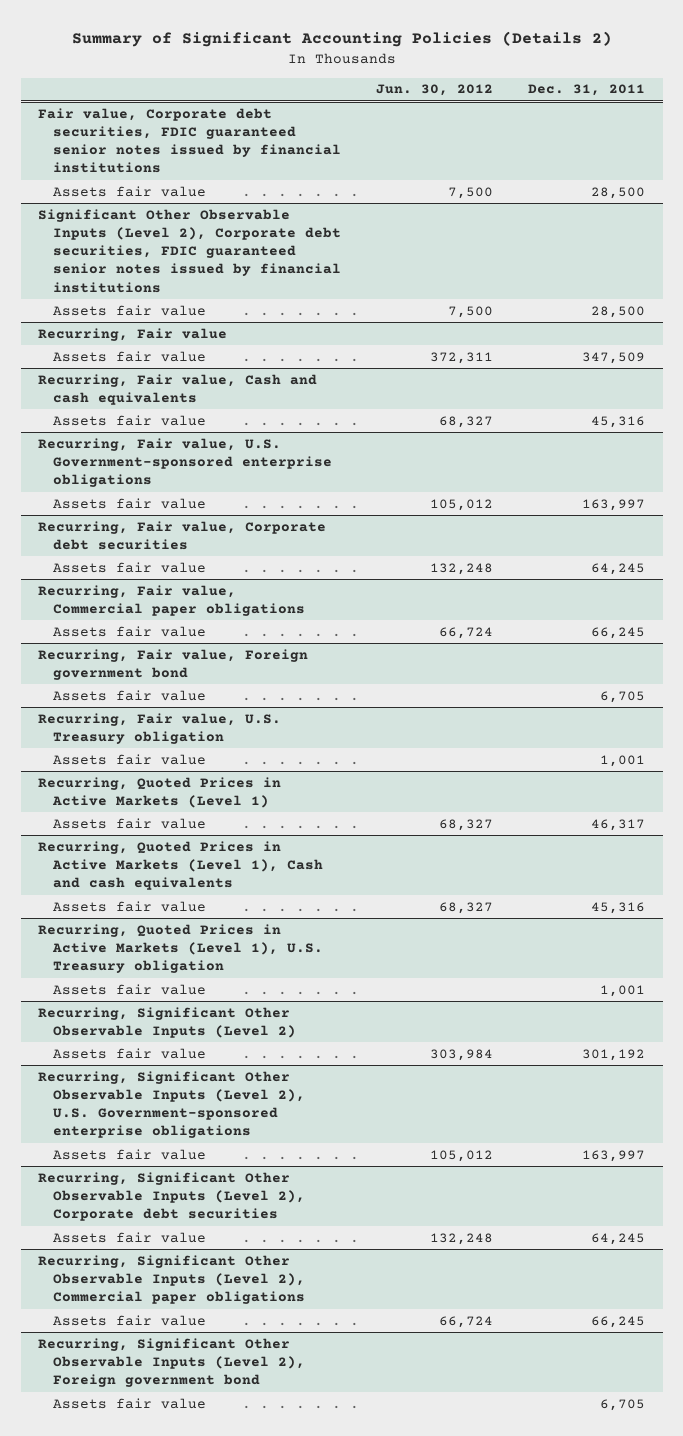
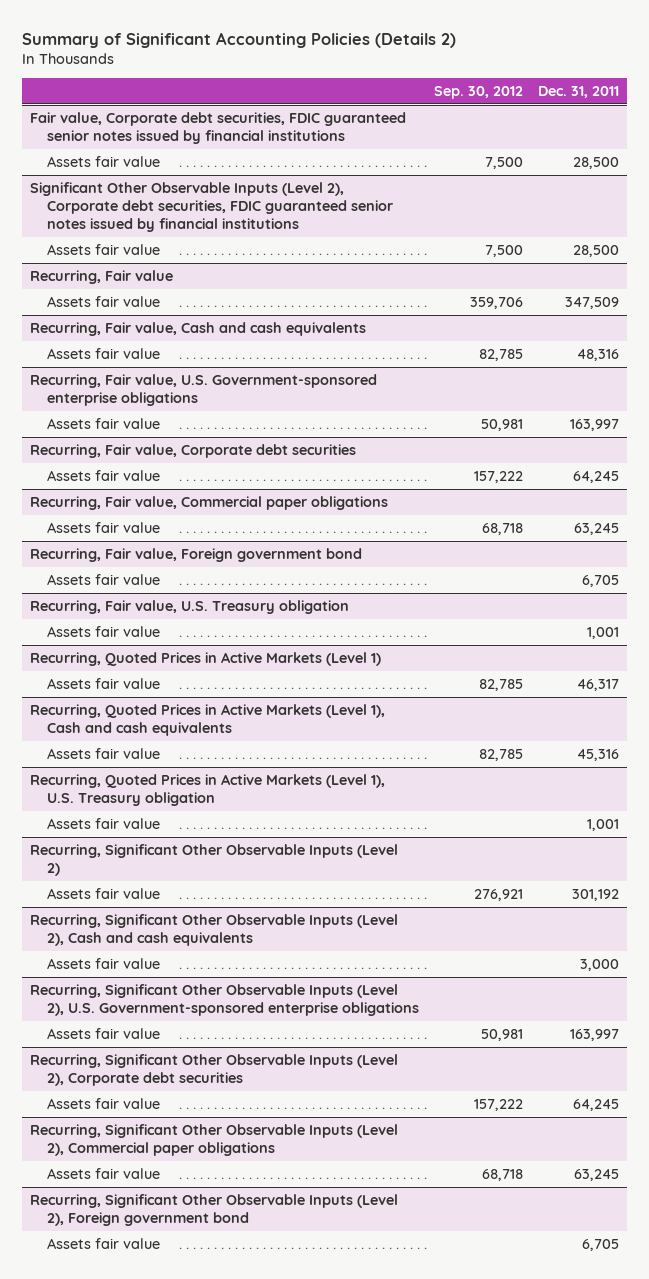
- | Jun. 30, 2012 | Dec. 31, 2011
+ | Sep. 30, 2012 | Dec. 31, 2011
@ Recurring, Fair value, Cash and cash equivalents
- Assets fair value | 68,327 | 45,316
+ Assets fair value | 82,785 | 48,316
@ Recurring, Fair value, Commercial paper obligations
- Assets fair value | 66,724 | 66,245
+ Assets fair value | 68,718 | 63,245
+ Recurring, Significant Other Observable Inputs (Level 2), Cash and cash equivalents
+ Assets fair value | | 3,000
@ Recurring, Significant Other Observable Inputs (Level 2), Commercial paper obligations
- Assets fair value | 66,724 | 66,245
+ Assets fair value | 68,718 | 63,245

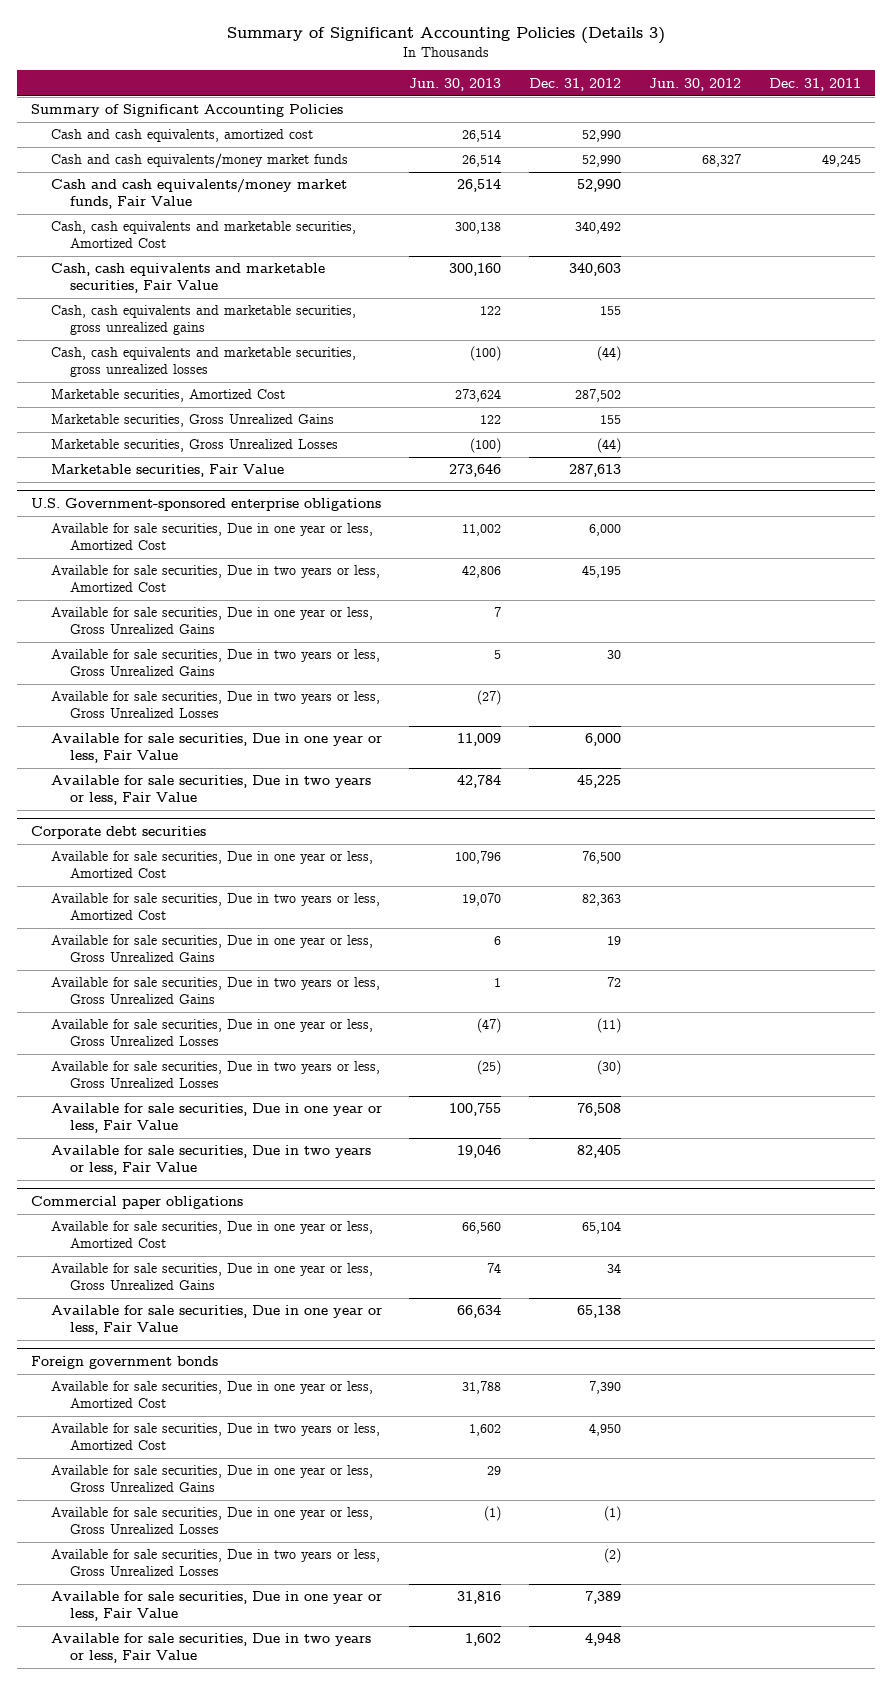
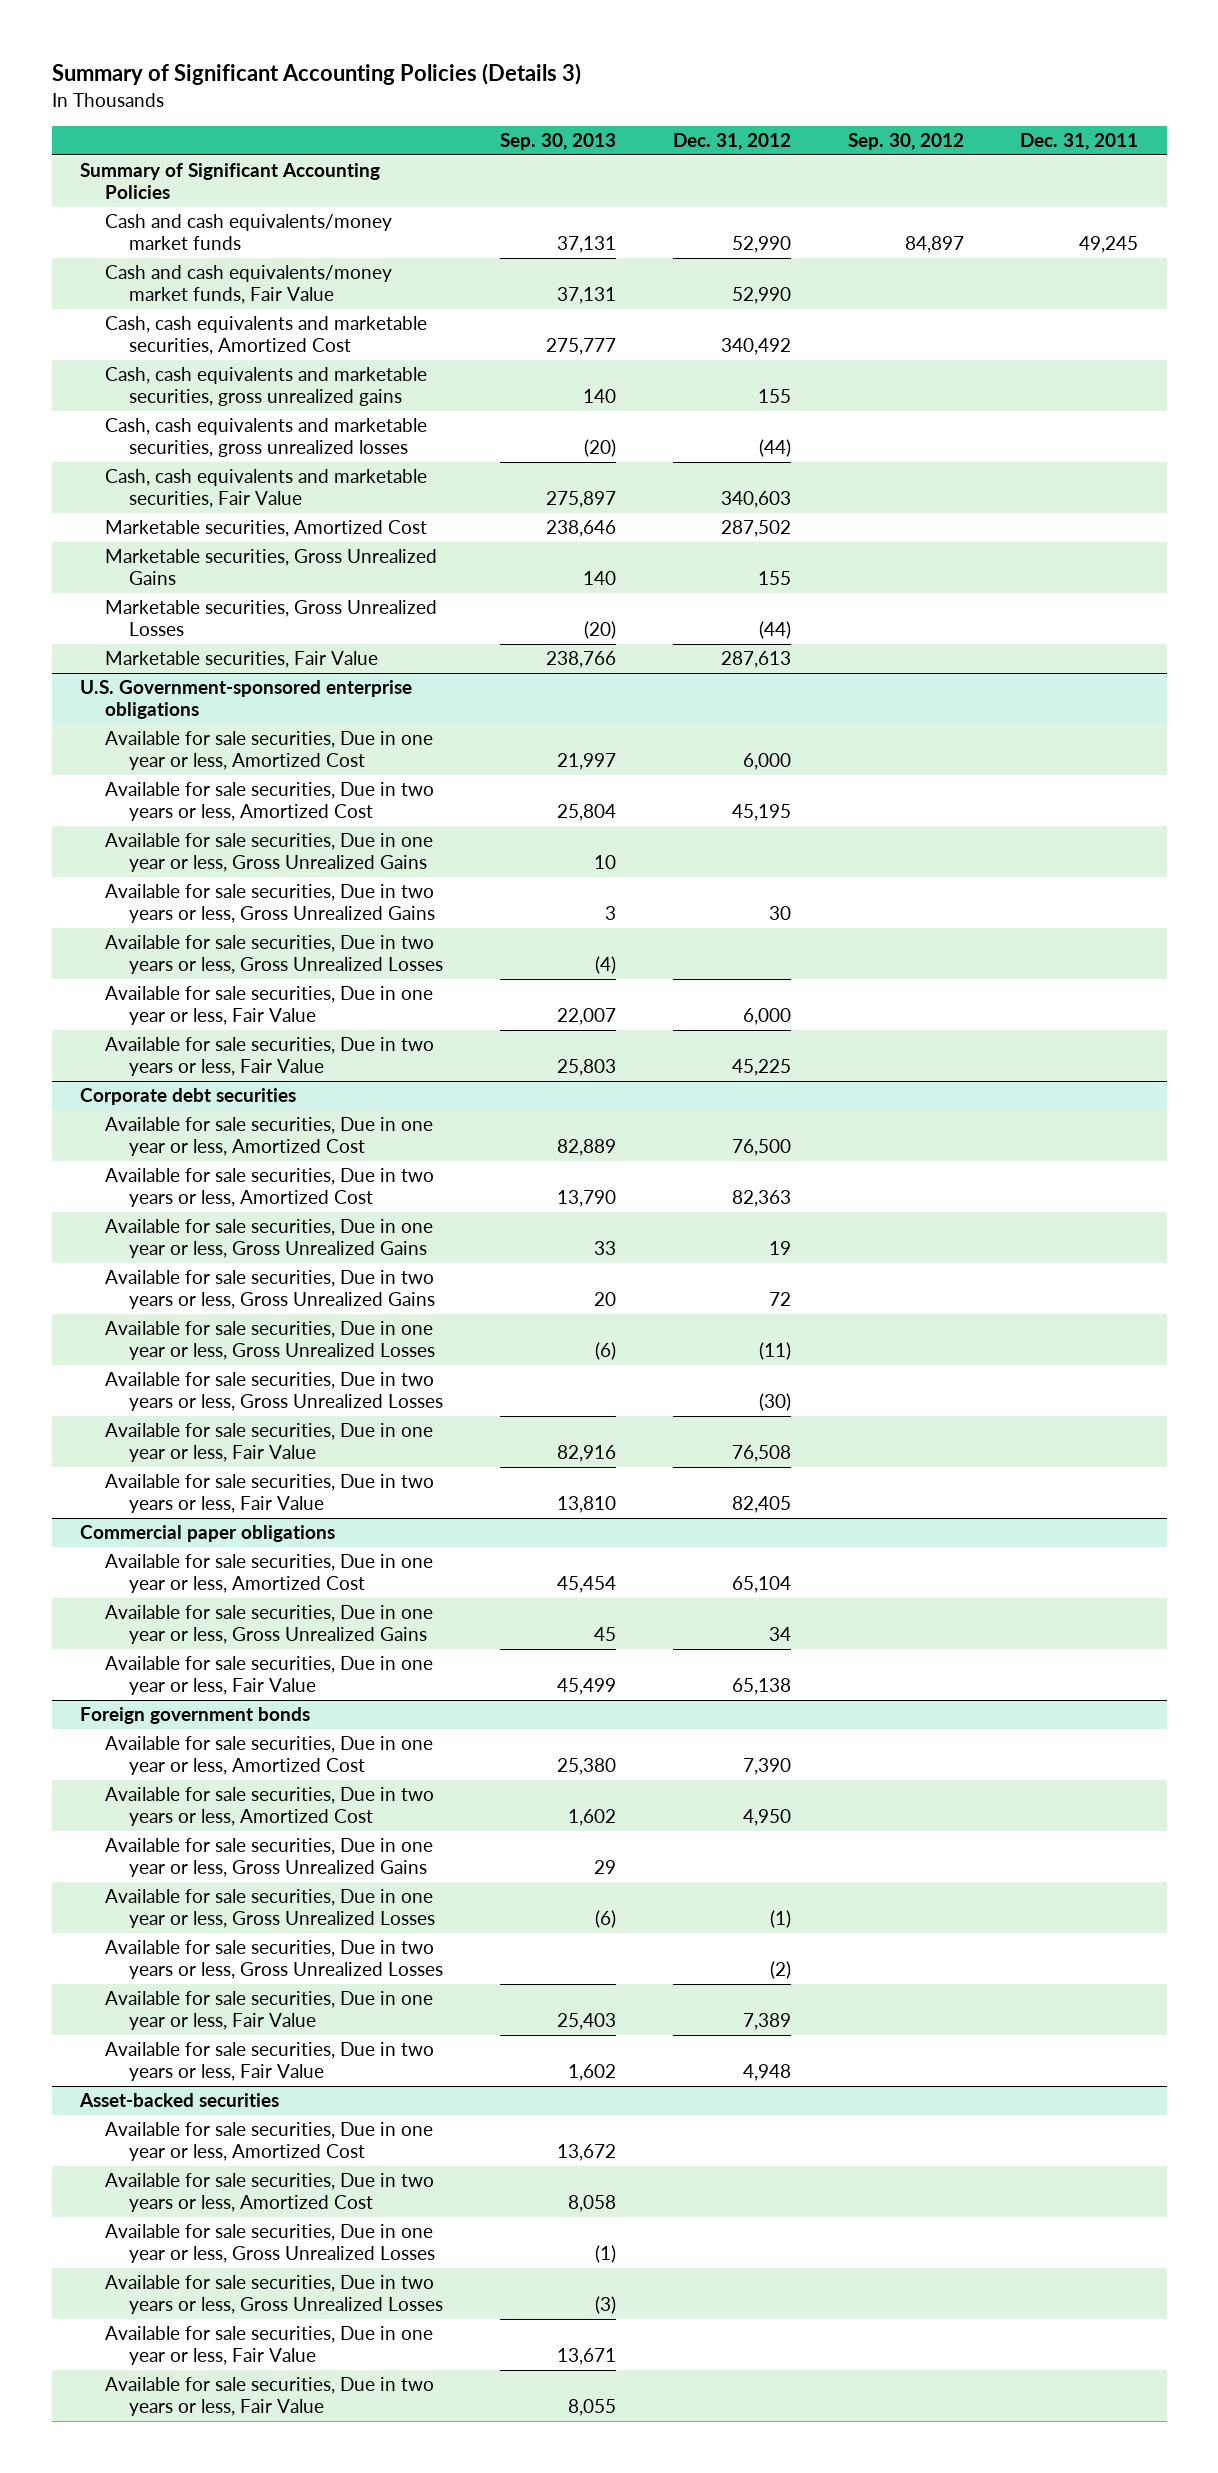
- | Jun. 30, 2013 | Dec. 31, 2012 | Jun. 30, 2012 | Dec. 31, 2011
+ | Sep. 30, 2013 | Dec. 31, 2012 | Sep. 30, 2012 | Dec. 31, 2011
- Cash and cash equivalents, amortized cost | 26,514 | 52,990 | |
moved down: Cash, cash equivalents and marketable securities, Fair Value | 275,897 | 340,603 | |
+ Asset-backed securities
+ Available for sale securities, Due in one year or less, Amortized Cost | 13,672 | | |
+ Available for sale securities, Due in two years or less, Amortized Cost | 8,058 | | |
+ Available for sale securities, Due in one year or less, Gross Unrealized Losses | (1) | | |
+ Available for sale securities, Due in two years or less, Gross Unrealized Losses | (3) | | |
+ Available for sale securities, Due in one year or less, Fair Value | 13,671 | | |
+ Available for sale securities, Due in two years or less, Fair Value | 8,055 | | |

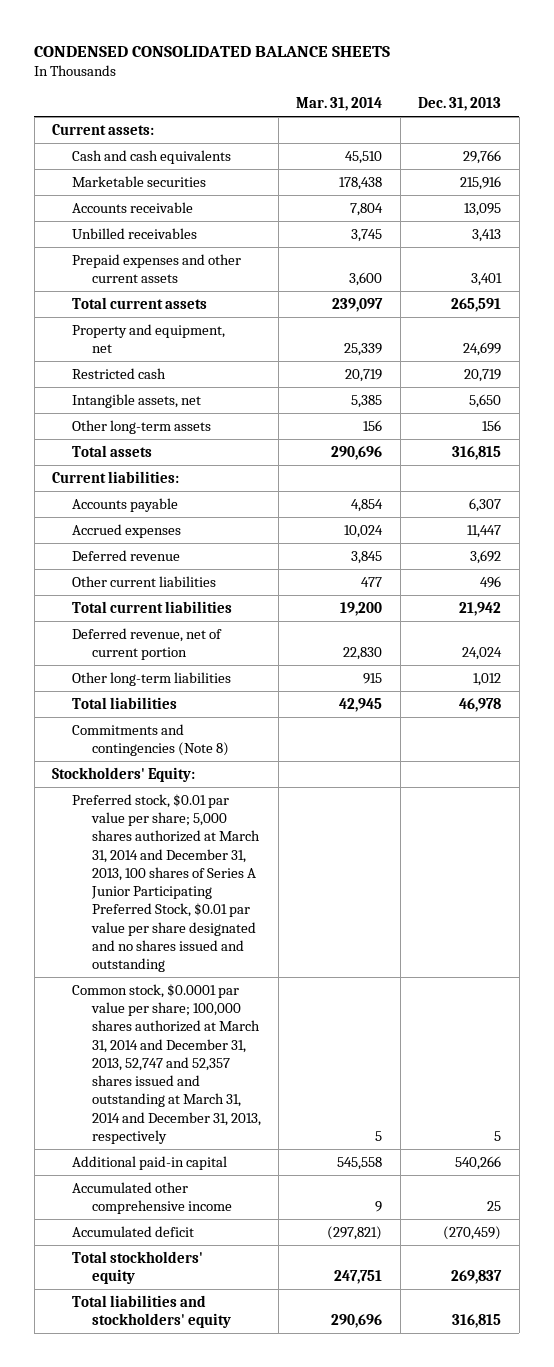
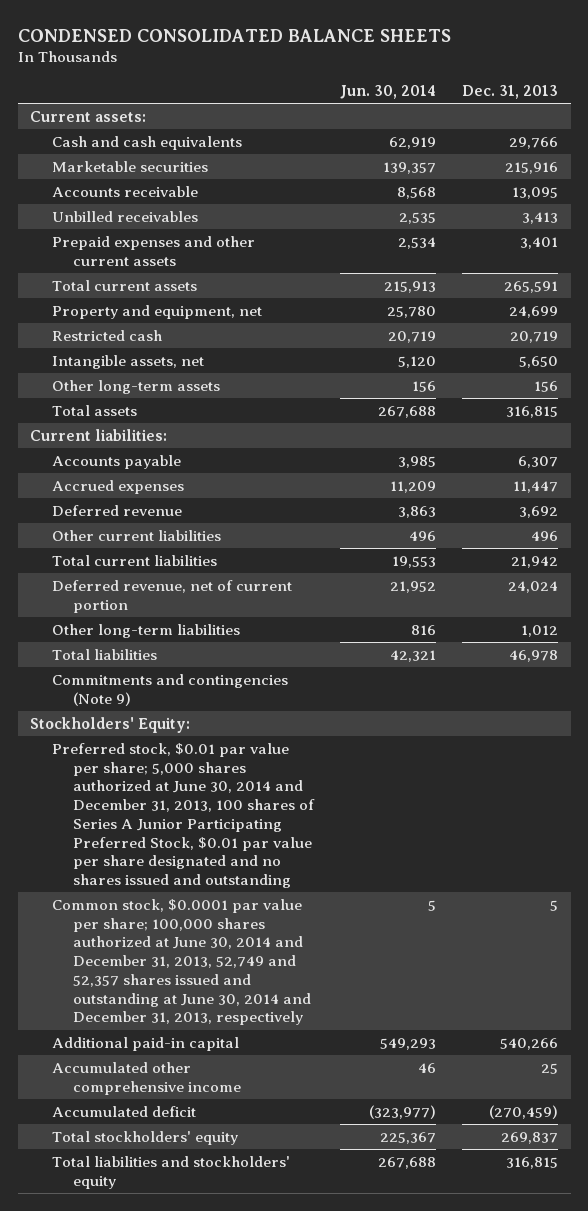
- | Mar. 31, 2014 | Dec. 31, 2013
+ | Jun. 30, 2014 | Dec. 31, 2013
- Commitments and contingencies (Note 8)
+ Commitments and contingencies (Note 9)
- Preferred stock, $0.01 par value per share; 5,000 shares authorized at March 31, 2014 and December 31, 2013, 100 shares of Series A Junior Participating Preferred Stock, $0.01 par value per share designated and no shares issued and outstanding
- Common stock, $0.0001 par value per share; 100,000 shares authorized at March 31, 2014 and December 31, 2013, 52,747 and 52,357 shares issued and outstanding at March 31, 2014 and December 31, 2013, respectively | 5 | 5
+ Preferred stock, $0.01 par value per share; 5,000 shares authorized at June 30, 2014 and December 31, 2013, 100 shares of Series A Junior Participating Preferred Stock, $0.01 par value per share designated and no shares issued and outstanding
+ Common stock, $0.0001 par value per share; 100,000 shares authorized at June 30, 2014 and December 31, 2013, 52,749 and 52,357 shares issued and outstanding at June 30, 2014 and December 31, 2013, respectively | 5 | 5

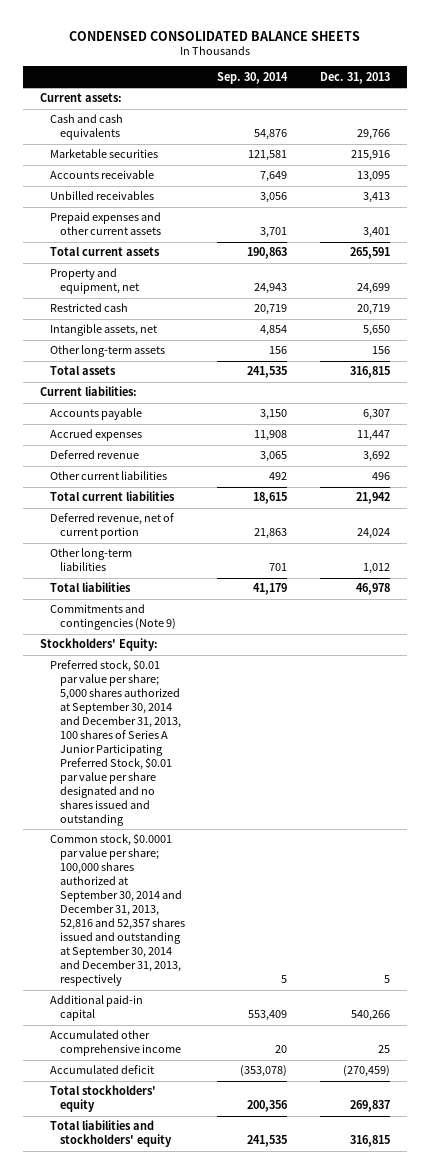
- | Jun. 30, 2014 | Dec. 31, 2013
+ | Sep. 30, 2014 | Dec. 31, 2013
- Preferred stock, $0.01 par value per share; 5,000 shares authorized at June 30, 2014 and December 31, 2013, 100 shares of Series A Junior Participating Preferred Stock, $0.01 par value per share designated and no shares issued and outstanding
- Common stock, $0.0001 par value per share; 100,000 shares authorized at June 30, 2014 and December 31, 2013, 52,749 and 52,357 shares issued and outstanding at June 30, 2014 and December 31, 2013, respectively | 5 | 5
+ Preferred stock, $0.01 par value per share; 5,000 shares authorized at September 30, 2014 and December 31, 2013, 100 shares of Series A Junior Participating Preferred Stock, $0.01 par value per share designated and no shares issued and outstanding
+ Common stock, $0.0001 par value per share; 100,000 shares authorized at September 30, 2014 and December 31, 2013, 52,816 and 52,357 shares issued and outstanding at September 30, 2014 and December 31, 2013, respectively | 5 | 5

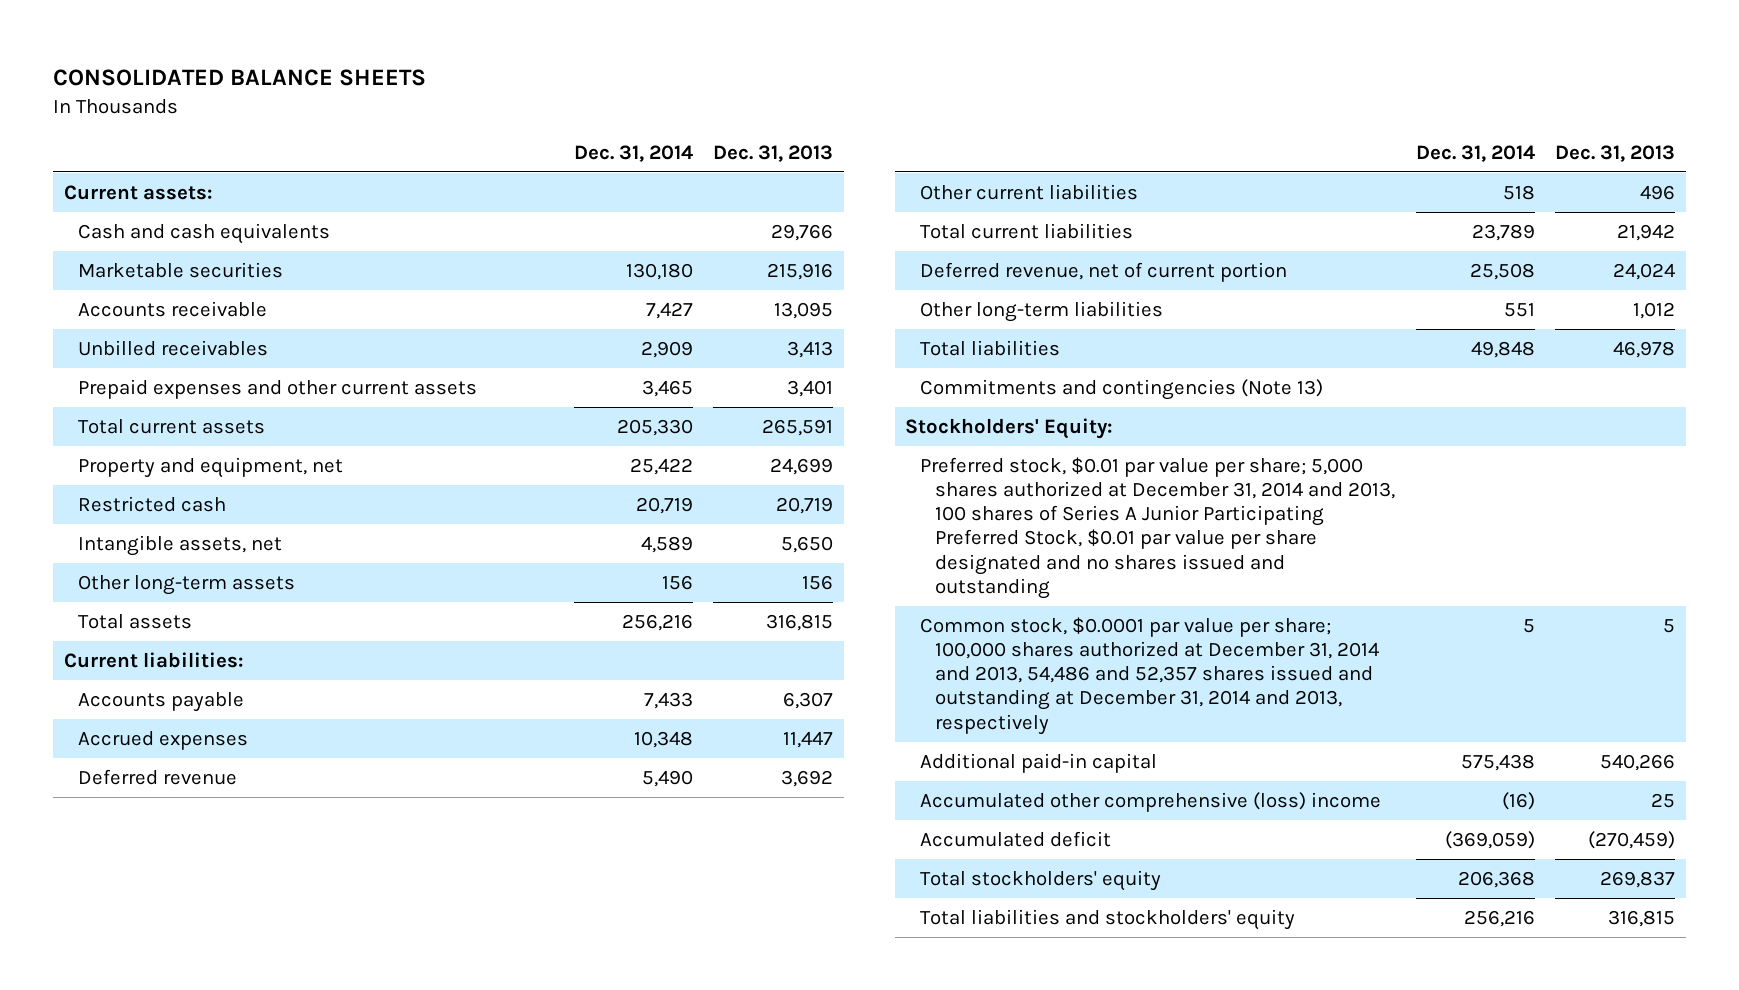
- CONDENSED CONSOLIDATED BALANCE SHEETS
+ CONSOLIDATED BALANCE SHEETS
- | Sep. 30, 2014 | Dec. 31, 2013
+ | Dec. 31, 2014 | Dec. 31, 2013
- Commitments and contingencies (Note 9)
+ Commitments and contingencies (Note 13)
- Preferred stock, $0.01 par value per share; 5,000 shares authorized at September 30, 2014 and December 31, 2013, 100 shares of Series A Junior Participating Preferred Stock, $0.01 par value per share designated and no shares issued and outstanding
- Common stock, $0.0001 par value per share; 100,000 shares authorized at September 30, 2014 and December 31, 2013, 52,816 and 52,357 shares issued and outstanding at September 30, 2014 and December 31, 2013, respectively | 5 | 5
+ Preferred stock, $0.01 par value per share; 5,000 shares authorized at December 31, 2014 and 2013, 100 shares of Series A Junior Participating Preferred Stock, $0.01 par value per share designated and no shares issued and outstanding
+ Common stock, $0.0001 par value per share; 100,000 shares authorized at December 31, 2014 and 2013, 54,486 and 52,357 shares issued and outstanding at December 31, 2014 and 2013, respectively | 5 | 5
- Accumulated other comprehensive income | 20 | 25
+ Accumulated other comprehensive (loss) income | (16) | 25

